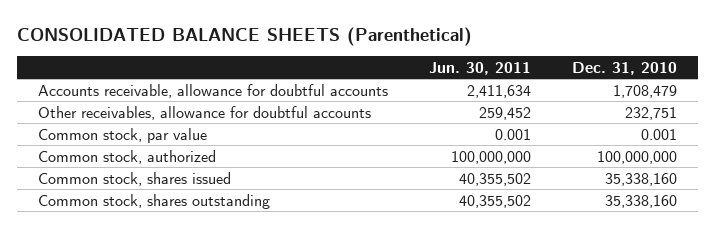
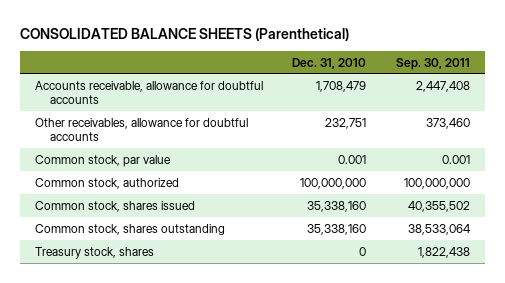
- | Jun. 30, 2011 | Dec. 31, 2010
+ | Dec. 31, 2010 | Sep. 30, 2011
+ Treasury stock, shares | 0 | 1,822,438

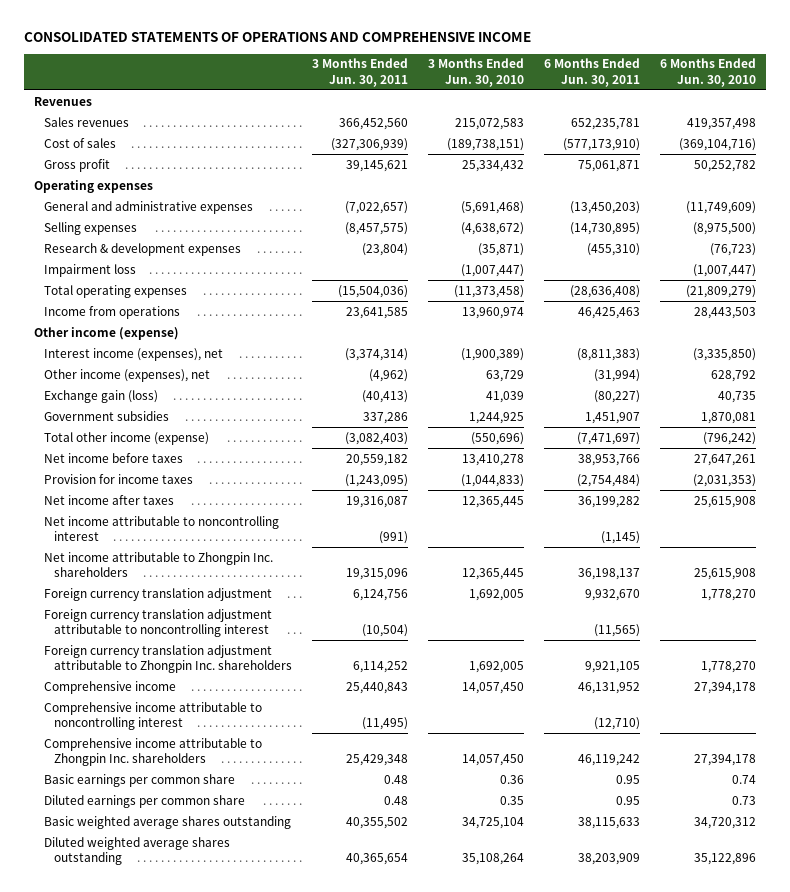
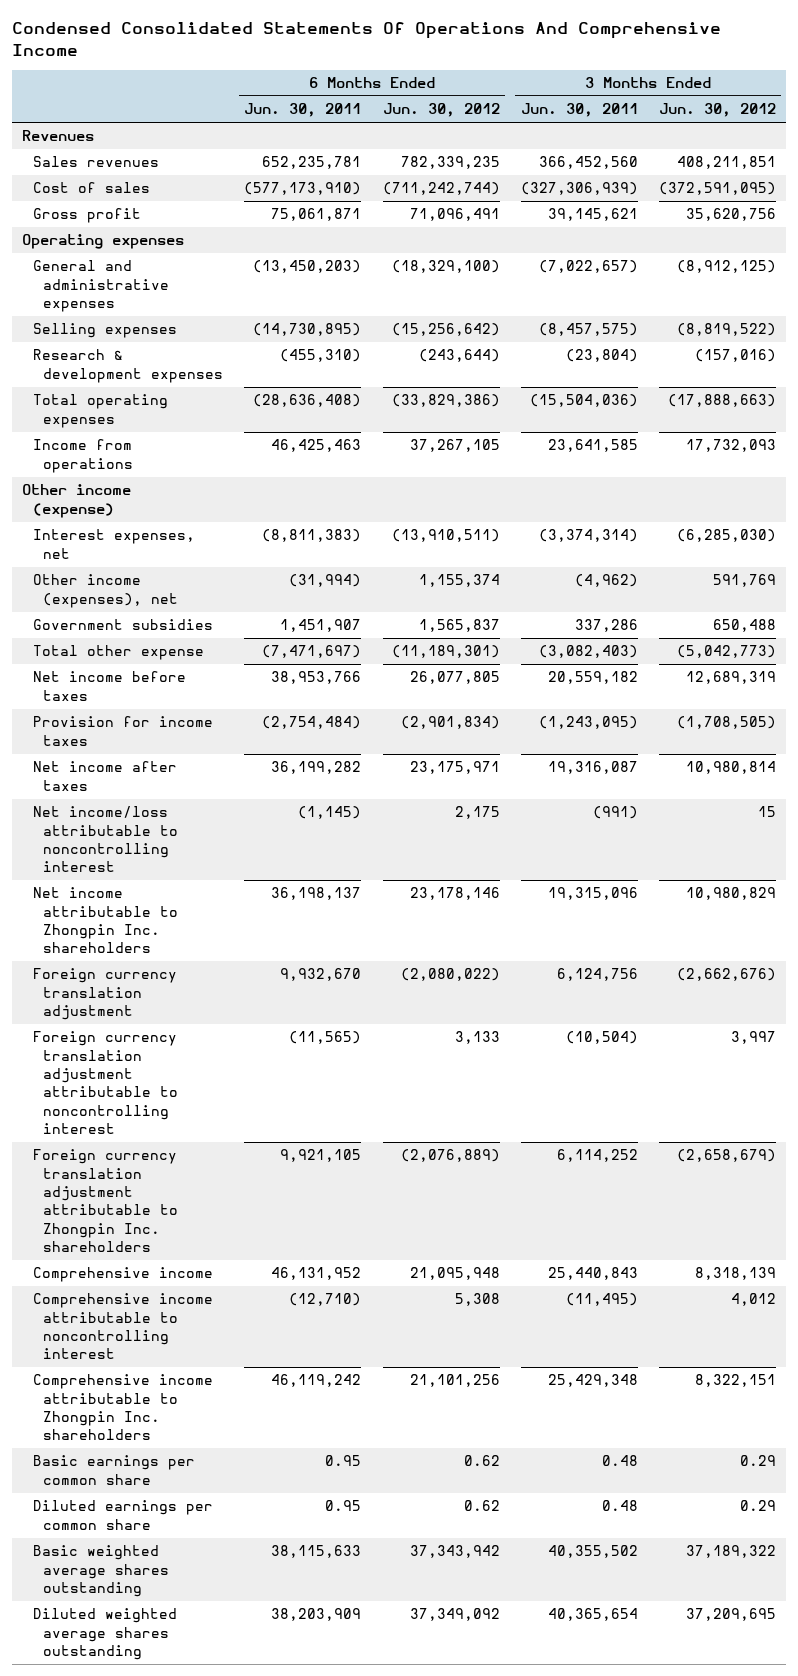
- CONSOLIDATED STATEMENTS OF OPERATIONS AND COMPREHENSIVE INCOME
+ Condensed Consolidated Statements Of Operations And Comprehensive Income
- | 3 Months Ended Jun. 30, 2011 | 3 Months Ended Jun. 30, 2010 | 6 Months Ended Jun. 30, 2011 | 6 Months Ended Jun. 30, 2010
+ | 6 Months Ended Jun. 30, 2011 | 6 Months Ended Jun. 30, 2012 | 3 Months Ended Jun. 30, 2011 | 3 Months Ended Jun. 30, 2012
- Impairment loss | | (1,007,447) | | (1,007,447)
- Interest income (expenses), net | (3,374,314) | (1,900,389) | (8,811,383) | (3,335,850)
+ Interest expenses, net | (8,811,383) | (13,910,511) | (3,374,314) | (6,285,030)
- Exchange gain (loss) | (40,413) | 41,039 | (80,227) | 40,735
- Total other income (expense) | (3,082,403) | (550,696) | (7,471,697) | (796,242)
+ Total other expense | (7,471,697) | (11,189,301) | (3,082,403) | (5,042,773)
- Net income attributable to noncontrolling interest | (991) | | (1,145) |
+ Net income/loss attributable to noncontrolling interest | (1,145) | 2,175 | (991) | 15

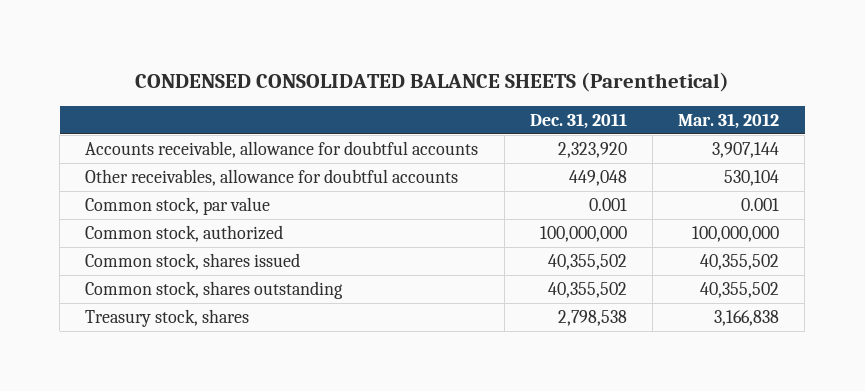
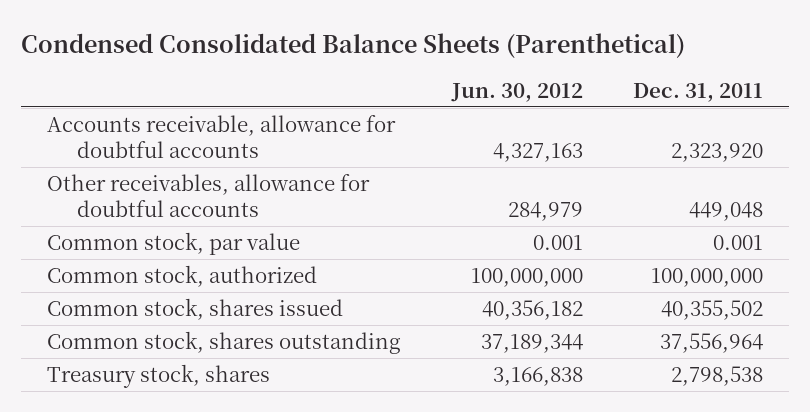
- CONDENSED CONSOLIDATED BALANCE SHEETS (Parenthetical)
+ Condensed Consolidated Balance Sheets (Parenthetical)
- | Dec. 31, 2011 | Mar. 31, 2012
+ | Jun. 30, 2012 | Dec. 31, 2011
- Common stock, shares outstanding | 40,355,502 | 40,355,502
+ Common stock, shares outstanding | 37,189,344 | 37,556,964

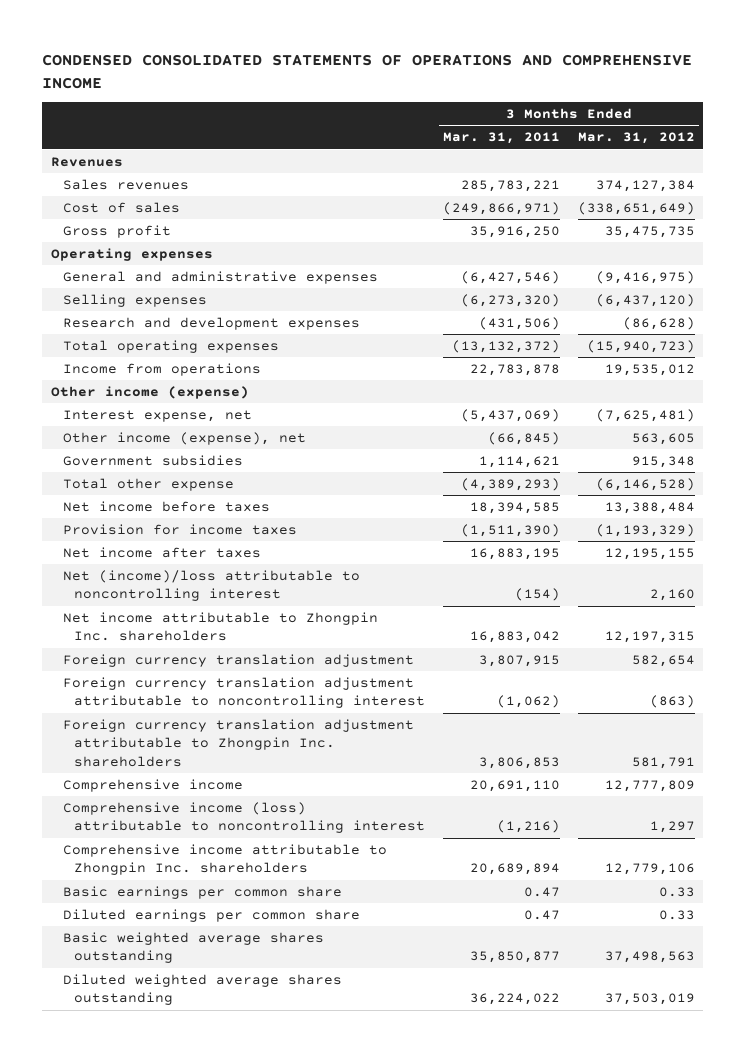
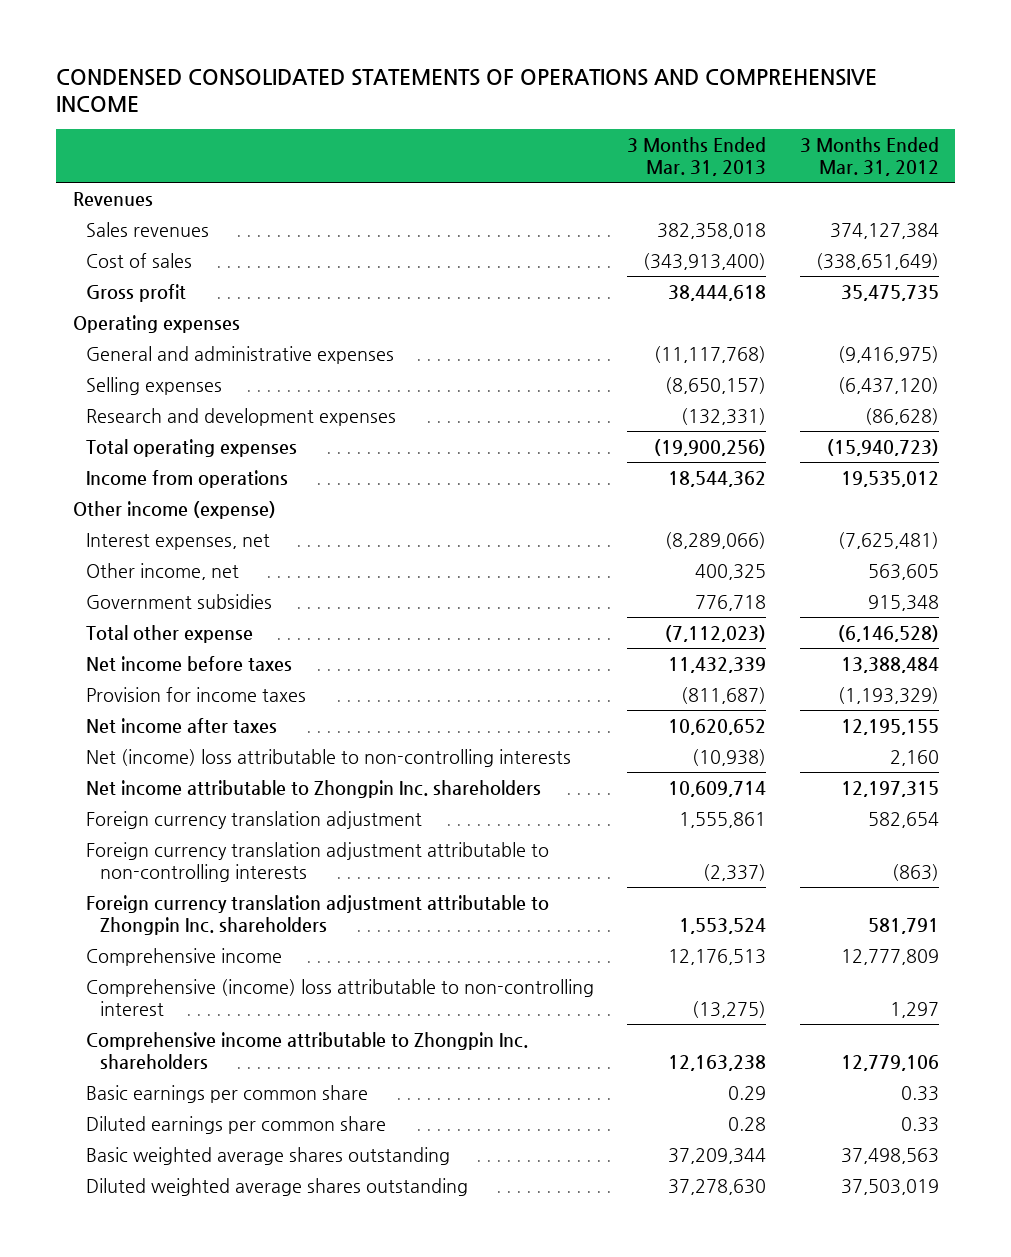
- | 3 Months Ended Mar. 31, 2011 | 3 Months Ended Mar. 31, 2012
+ | 3 Months Ended Mar. 31, 2013 | 3 Months Ended Mar. 31, 2012
- Interest expense, net | (5,437,069) | (7,625,481)
- Other income (expense), net | (66,845) | 563,605
+ Interest expenses, net | (8,289,066) | (7,625,481)
+ Other income, net | 400,325 | 563,605
- Net (income)/loss attributable to noncontrolling interest | (154) | 2,160
+ Net (income) loss attributable to non-controlling interests | (10,938) | 2,160
- Foreign currency translation adjustment attributable to noncontrolling interest | (1,062) | (863)
+ Foreign currency translation adjustment attributable to non-controlling interests | (2,337) | (863)
- Comprehensive income (loss) attributable to noncontrolling interest | (1,216) | 1,297
+ Comprehensive (income) loss attributable to non-controlling interest | (13,275) | 1,297

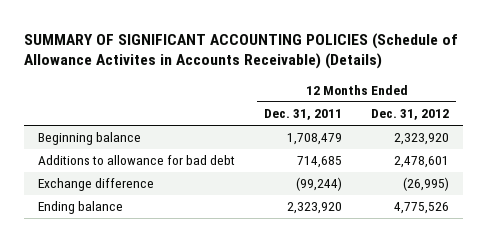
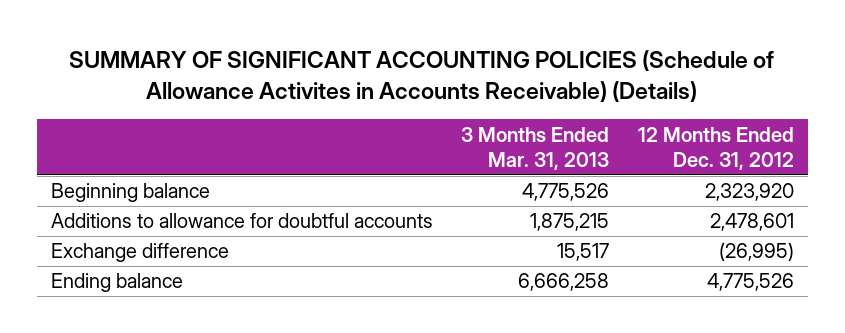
- | 12 Months Ended Dec. 31, 2011 | 12 Months Ended Dec. 31, 2012
+ | 3 Months Ended Mar. 31, 2013 | 12 Months Ended Dec. 31, 2012
- Additions to allowance for bad debt | 714,685 | 2,478,601
+ Additions to allowance for doubtful accounts | 1,875,215 | 2,478,601

